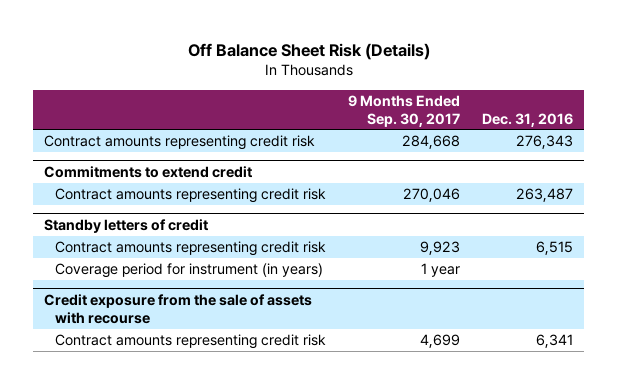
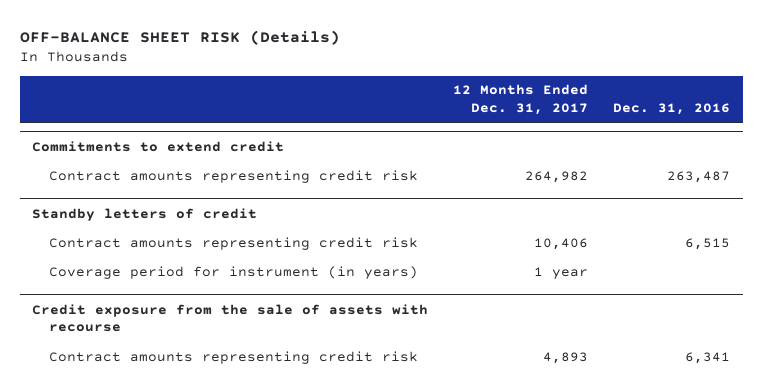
- Off Balance Sheet Risk (Details)
+ OFF-BALANCE SHEET RISK (Details)
- | 9 Months Ended Sep. 30, 2017 | Dec. 31, 2016
+ | 12 Months Ended Dec. 31, 2017 | Dec. 31, 2016
- Contract amounts representing credit risk | 284,668 | 276,343

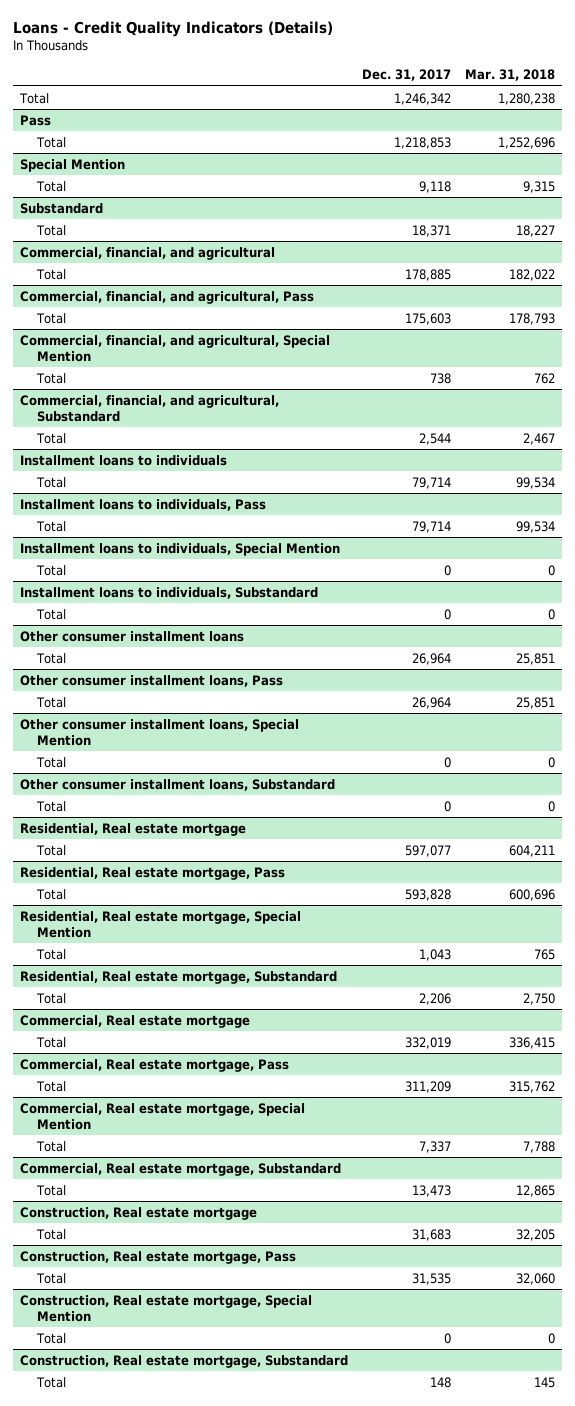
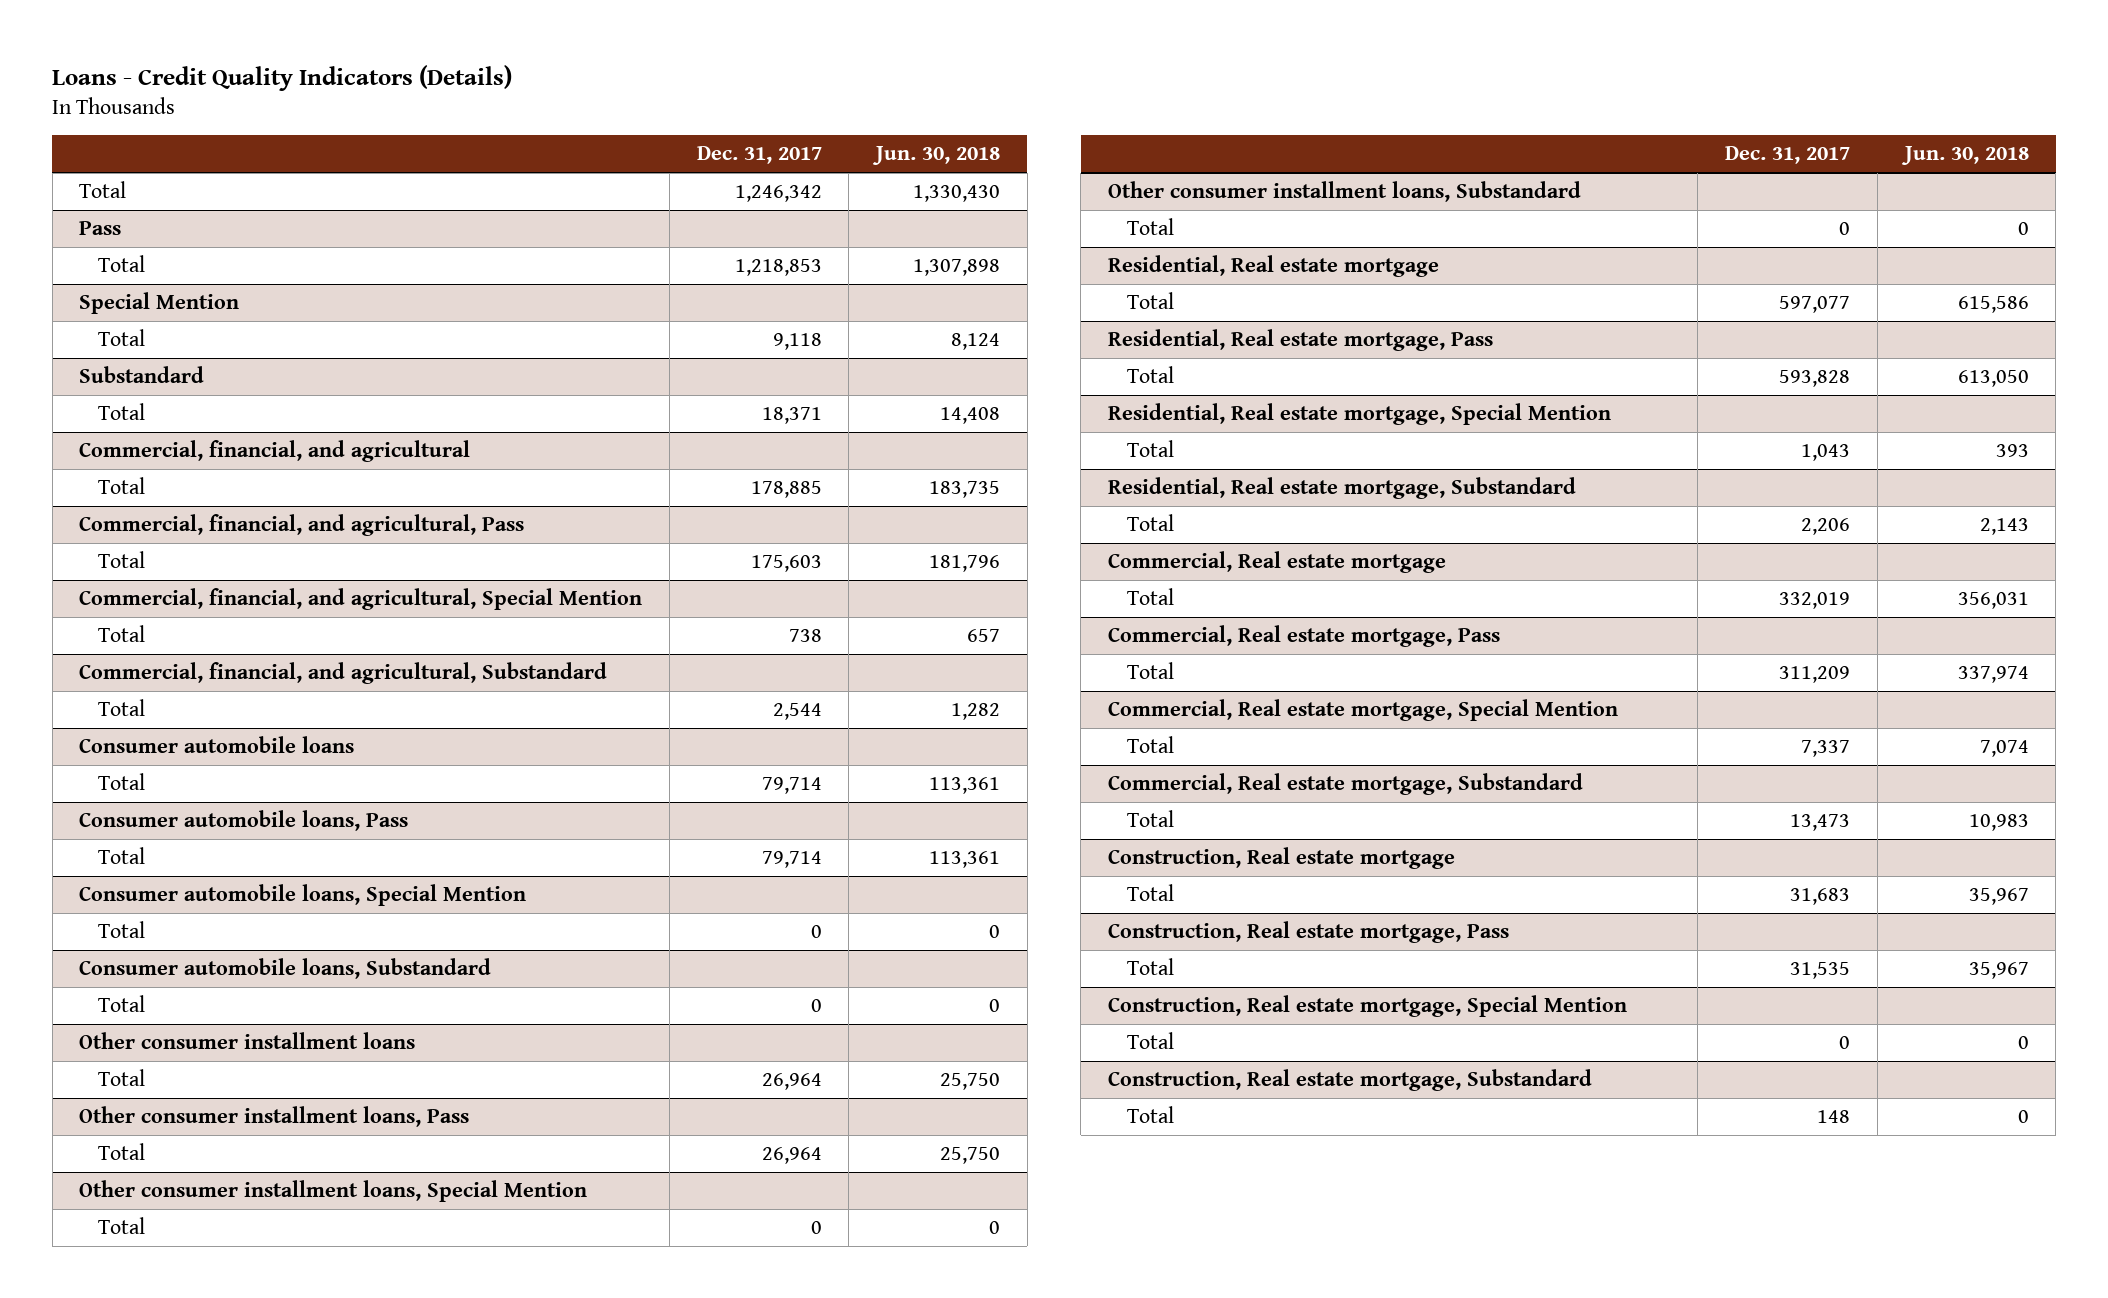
- | Dec. 31, 2017 | Mar. 31, 2018
+ | Dec. 31, 2017 | Jun. 30, 2018
- Installment loans to individuals
+ Consumer automobile loans
- Installment loans to individuals, Pass
+ Consumer automobile loans, Pass
- Installment loans to individuals, Special Mention
+ Consumer automobile loans, Special Mention
- Installment loans to individuals, Substandard
+ Consumer automobile loans, Substandard

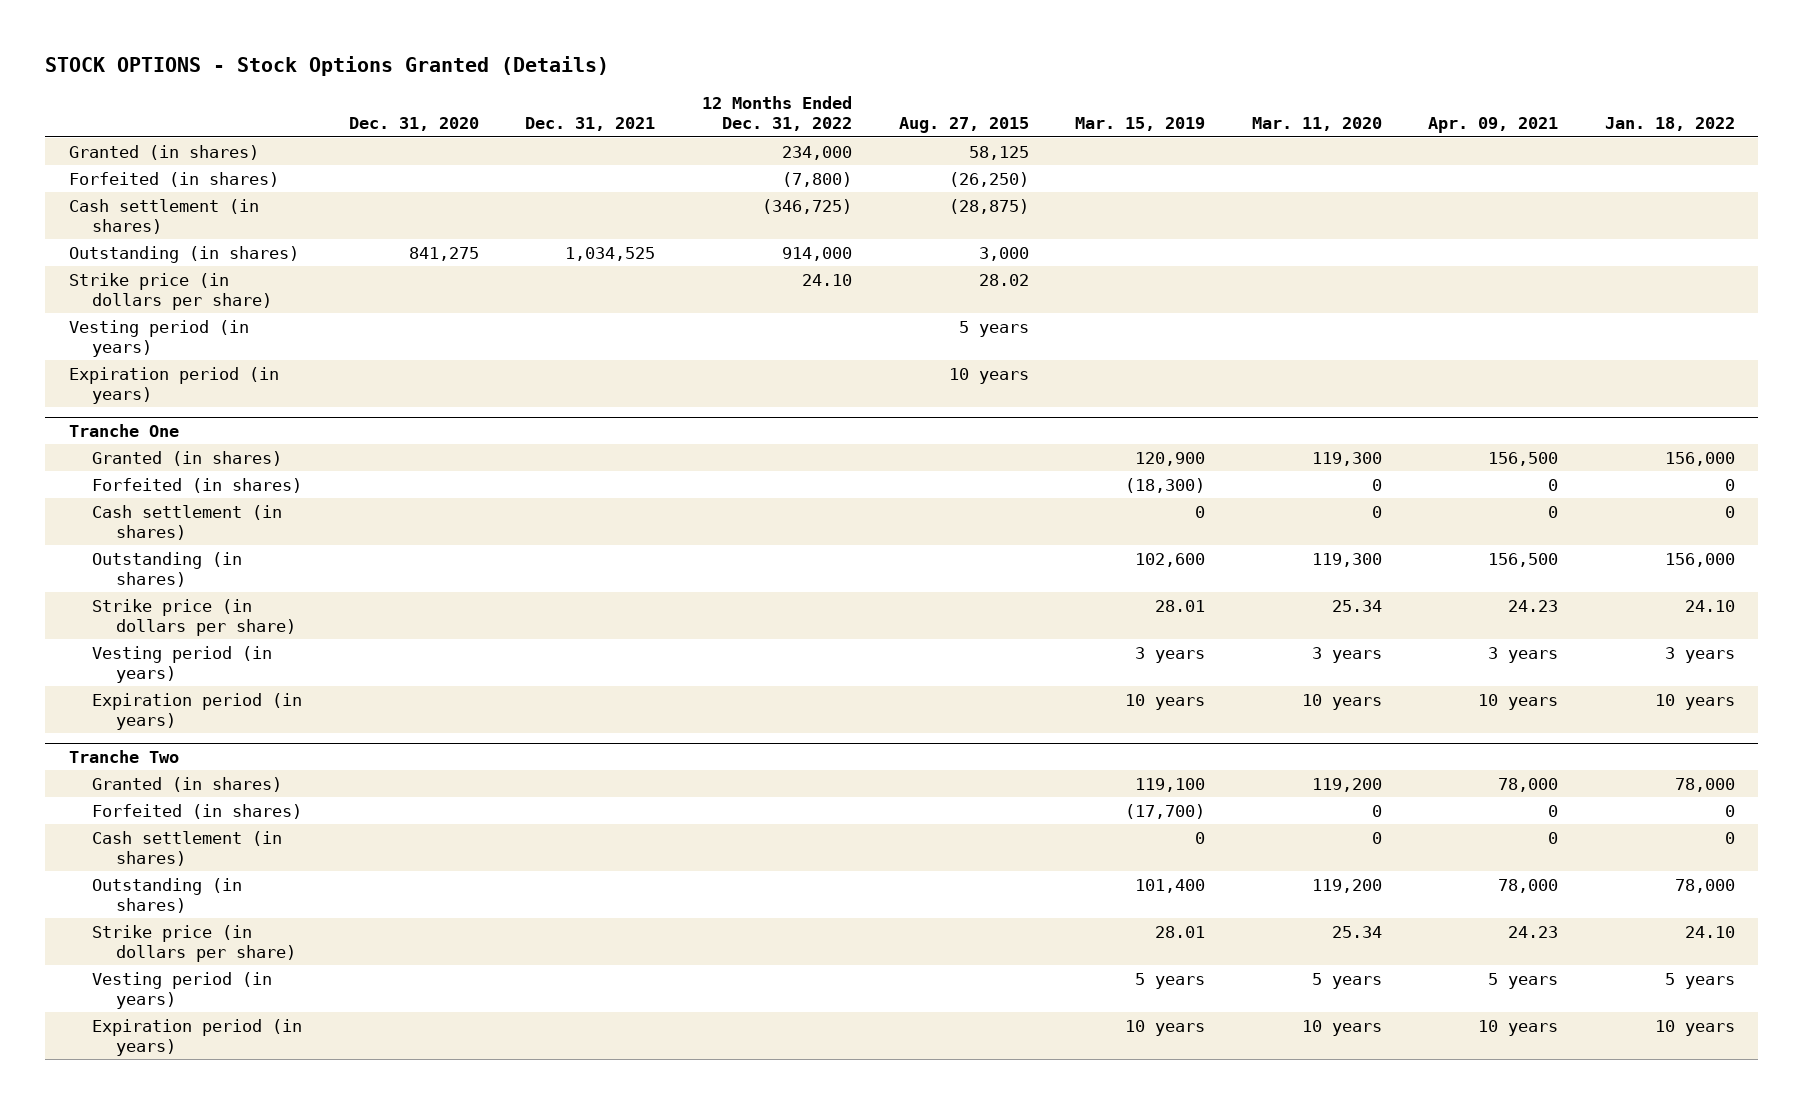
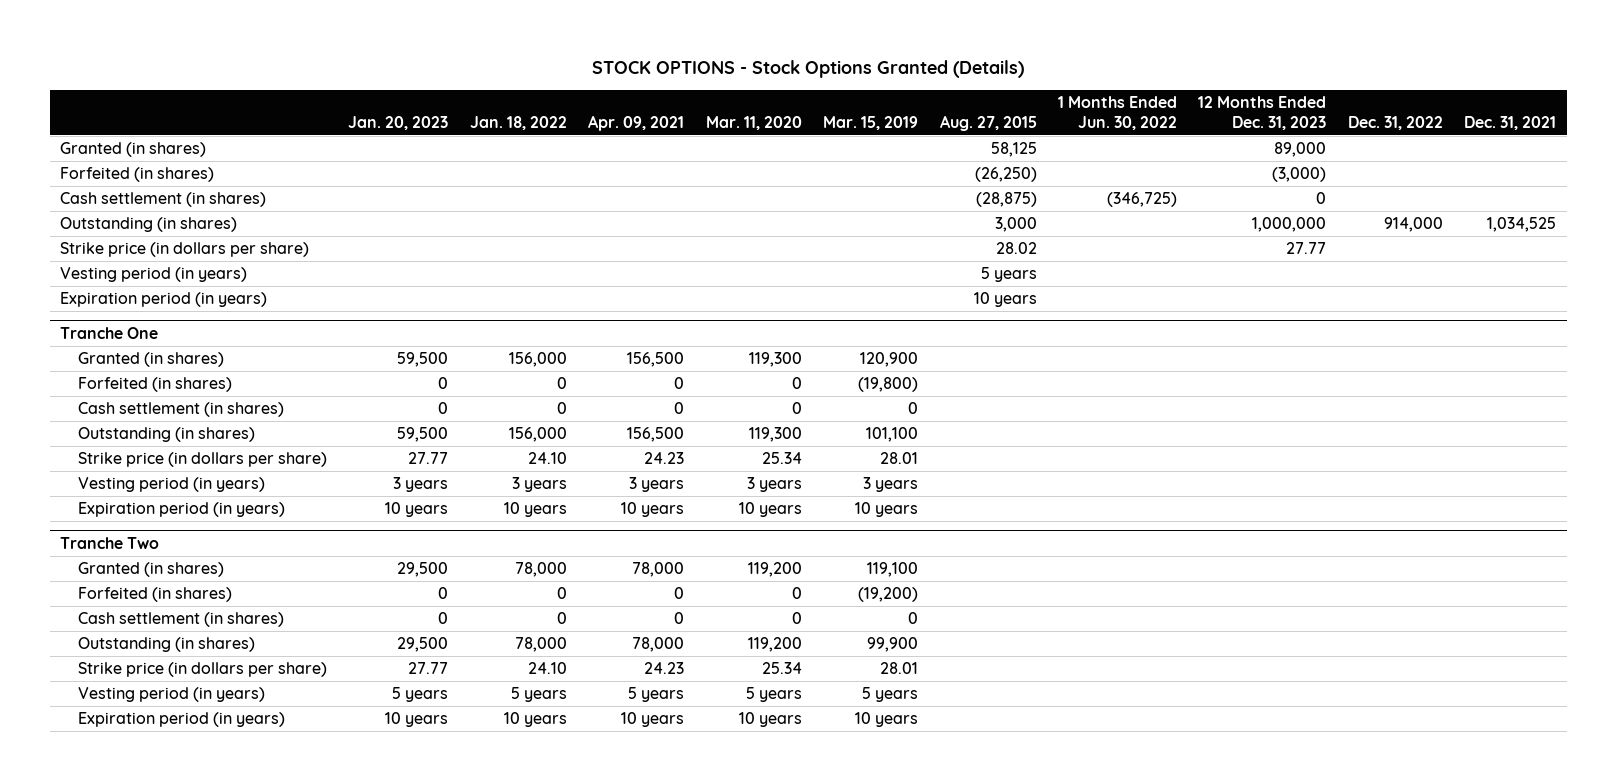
- | Dec. 31, 2020 | Dec. 31, 2021 | 12 Months Ended Dec. 31, 2022 | Aug. 27, 2015 | Mar. 15, 2019 | Mar. 11, 2020 | Apr. 09, 2021 | Jan. 18, 2022
+ | Jan. 20, 2023 | Jan. 18, 2022 | Apr. 09, 2021 | Mar. 11, 2020 | Mar. 15, 2019 | Aug. 27, 2015 | 1 Months Ended Jun. 30, 2022 | 12 Months Ended Dec. 31, 2023 | Dec. 31, 2022 | Dec. 31, 2021
@ Tranche One
- Forfeited (in shares) | | | | | (18,300) | 0 | 0 | 0
+ Forfeited (in shares) | 0 | 0 | 0 | 0 | (19,800) | | | | |
- Outstanding (in shares) | | | | | 102,600 | 119,300 | 156,500 | 156,000
+ Outstanding (in shares) | 59,500 | 156,000 | 156,500 | 119,300 | 101,100 | | | | |
@ Tranche Two
- Forfeited (in shares) | | | | | (17,700) | 0 | 0 | 0
+ Forfeited (in shares) | 0 | 0 | 0 | 0 | (19,200) | | | | |
- Outstanding (in shares) | | | | | 101,400 | 119,200 | 78,000 | 78,000
+ Outstanding (in shares) | 29,500 | 78,000 | 78,000 | 119,200 | 99,900 | | | | |

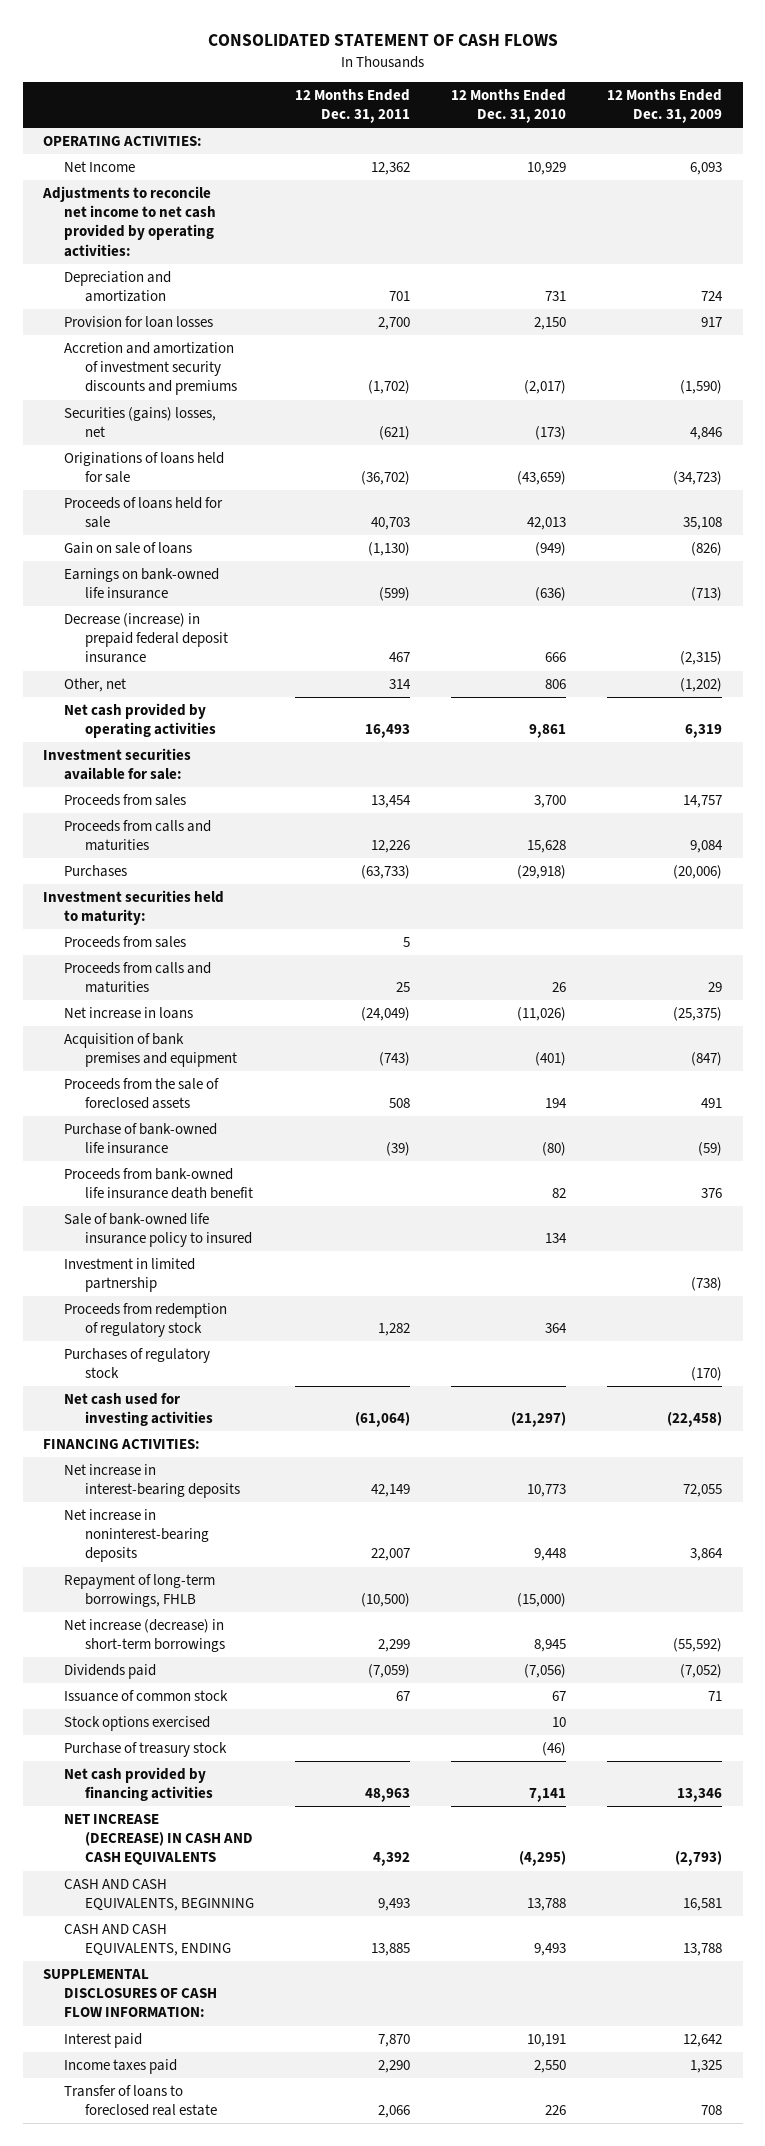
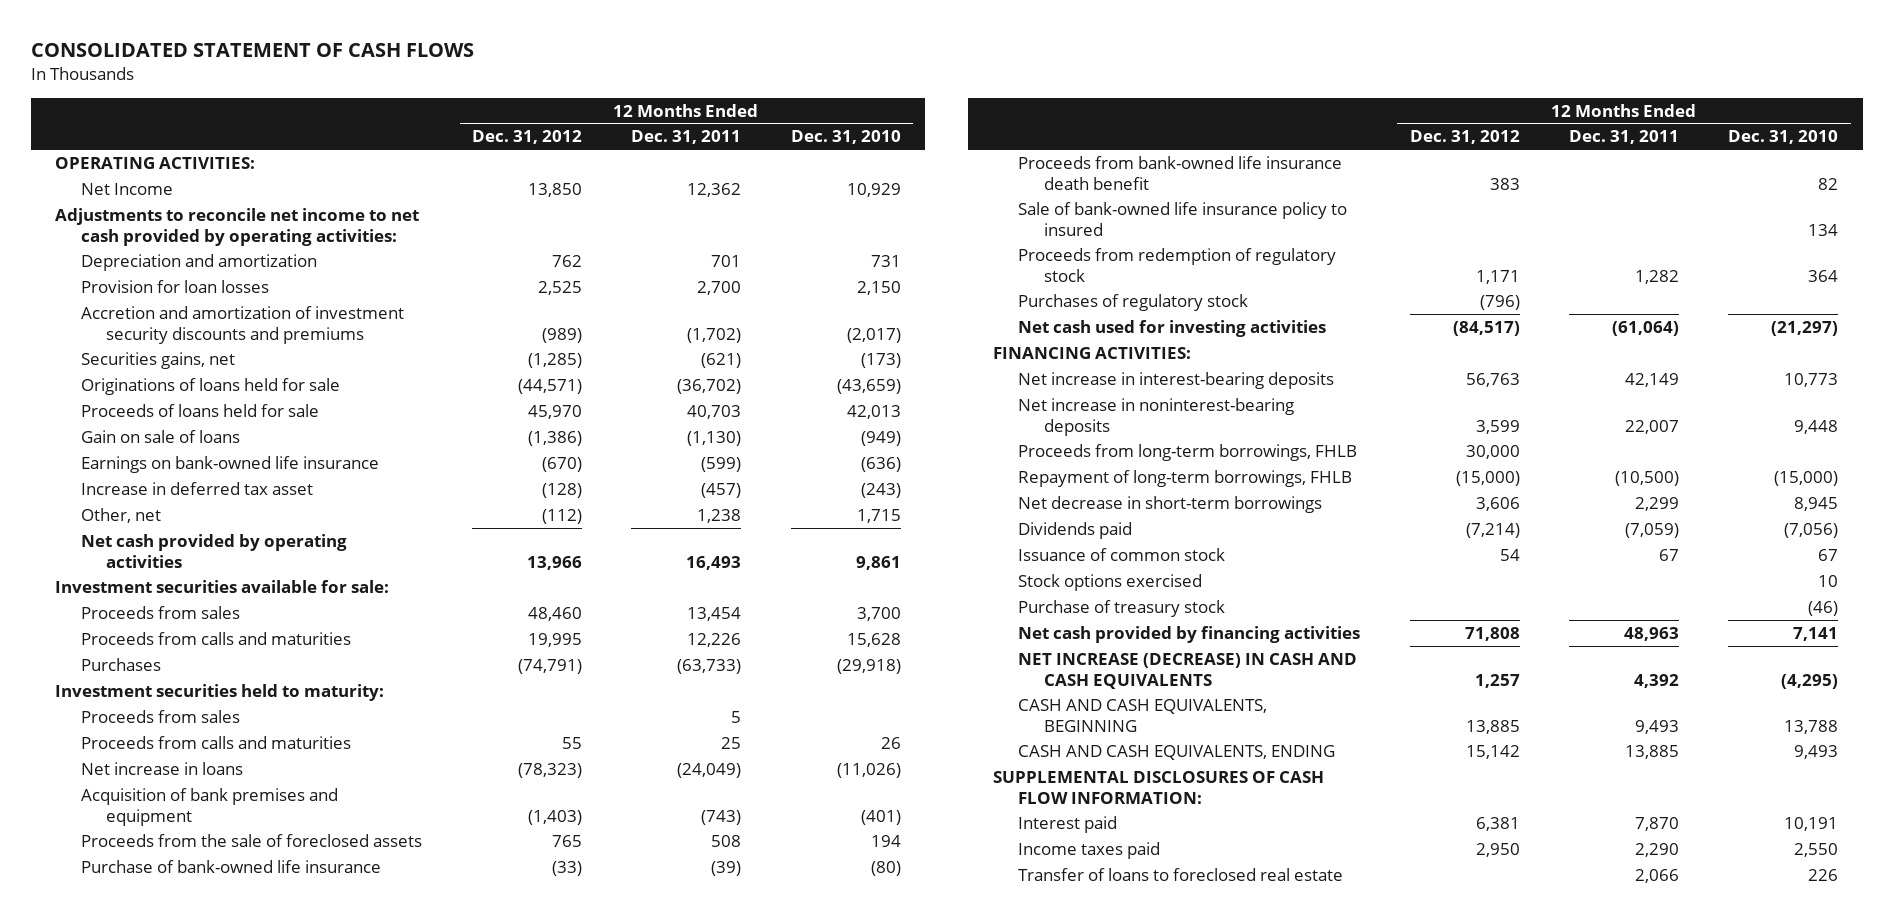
- | 12 Months Ended Dec. 31, 2011 | 12 Months Ended Dec. 31, 2010 | 12 Months Ended Dec. 31, 2009
+ | 12 Months Ended Dec. 31, 2012 | 12 Months Ended Dec. 31, 2011 | 12 Months Ended Dec. 31, 2010
- Securities (gains) losses, net | (621) | (173) | 4,846
+ Securities gains, net | (1,285) | (621) | (173)
- Decrease (increase) in prepaid federal deposit insurance | 467 | 666 | (2,315)
- Other, net | 314 | 806 | (1,202)
+ Increase in deferred tax asset | (128) | (457) | (243)
+ Other, net | (112) | 1,238 | 1,715
- Investment in limited partnership | | | (738)
+ Proceeds from long-term borrowings, FHLB | 30,000 | |
- Net increase (decrease) in short-term borrowings | 2,299 | 8,945 | (55,592)
+ Net decrease in short-term borrowings | 3,606 | 2,299 | 8,945

